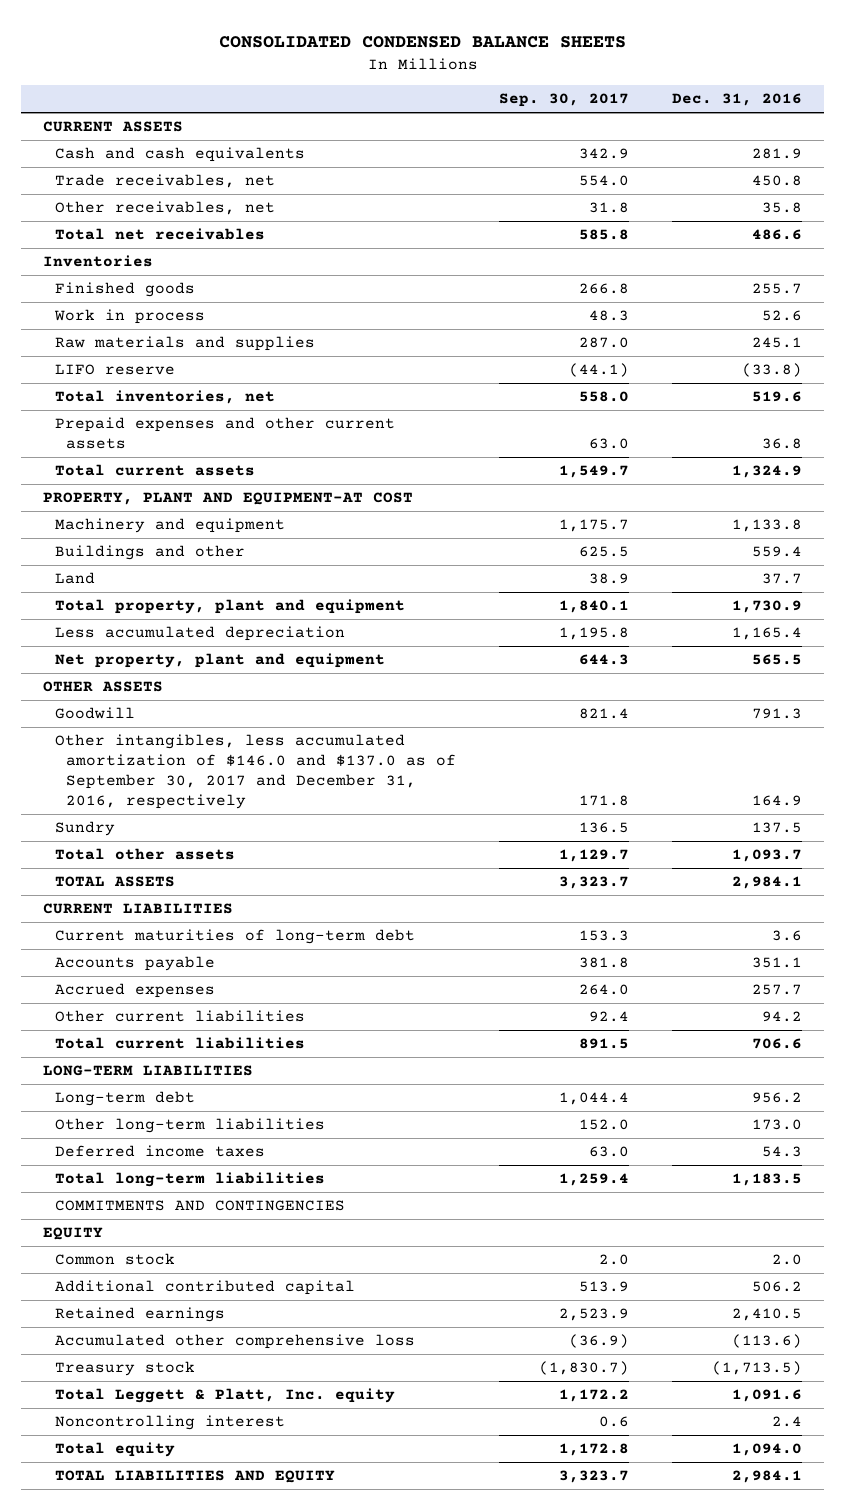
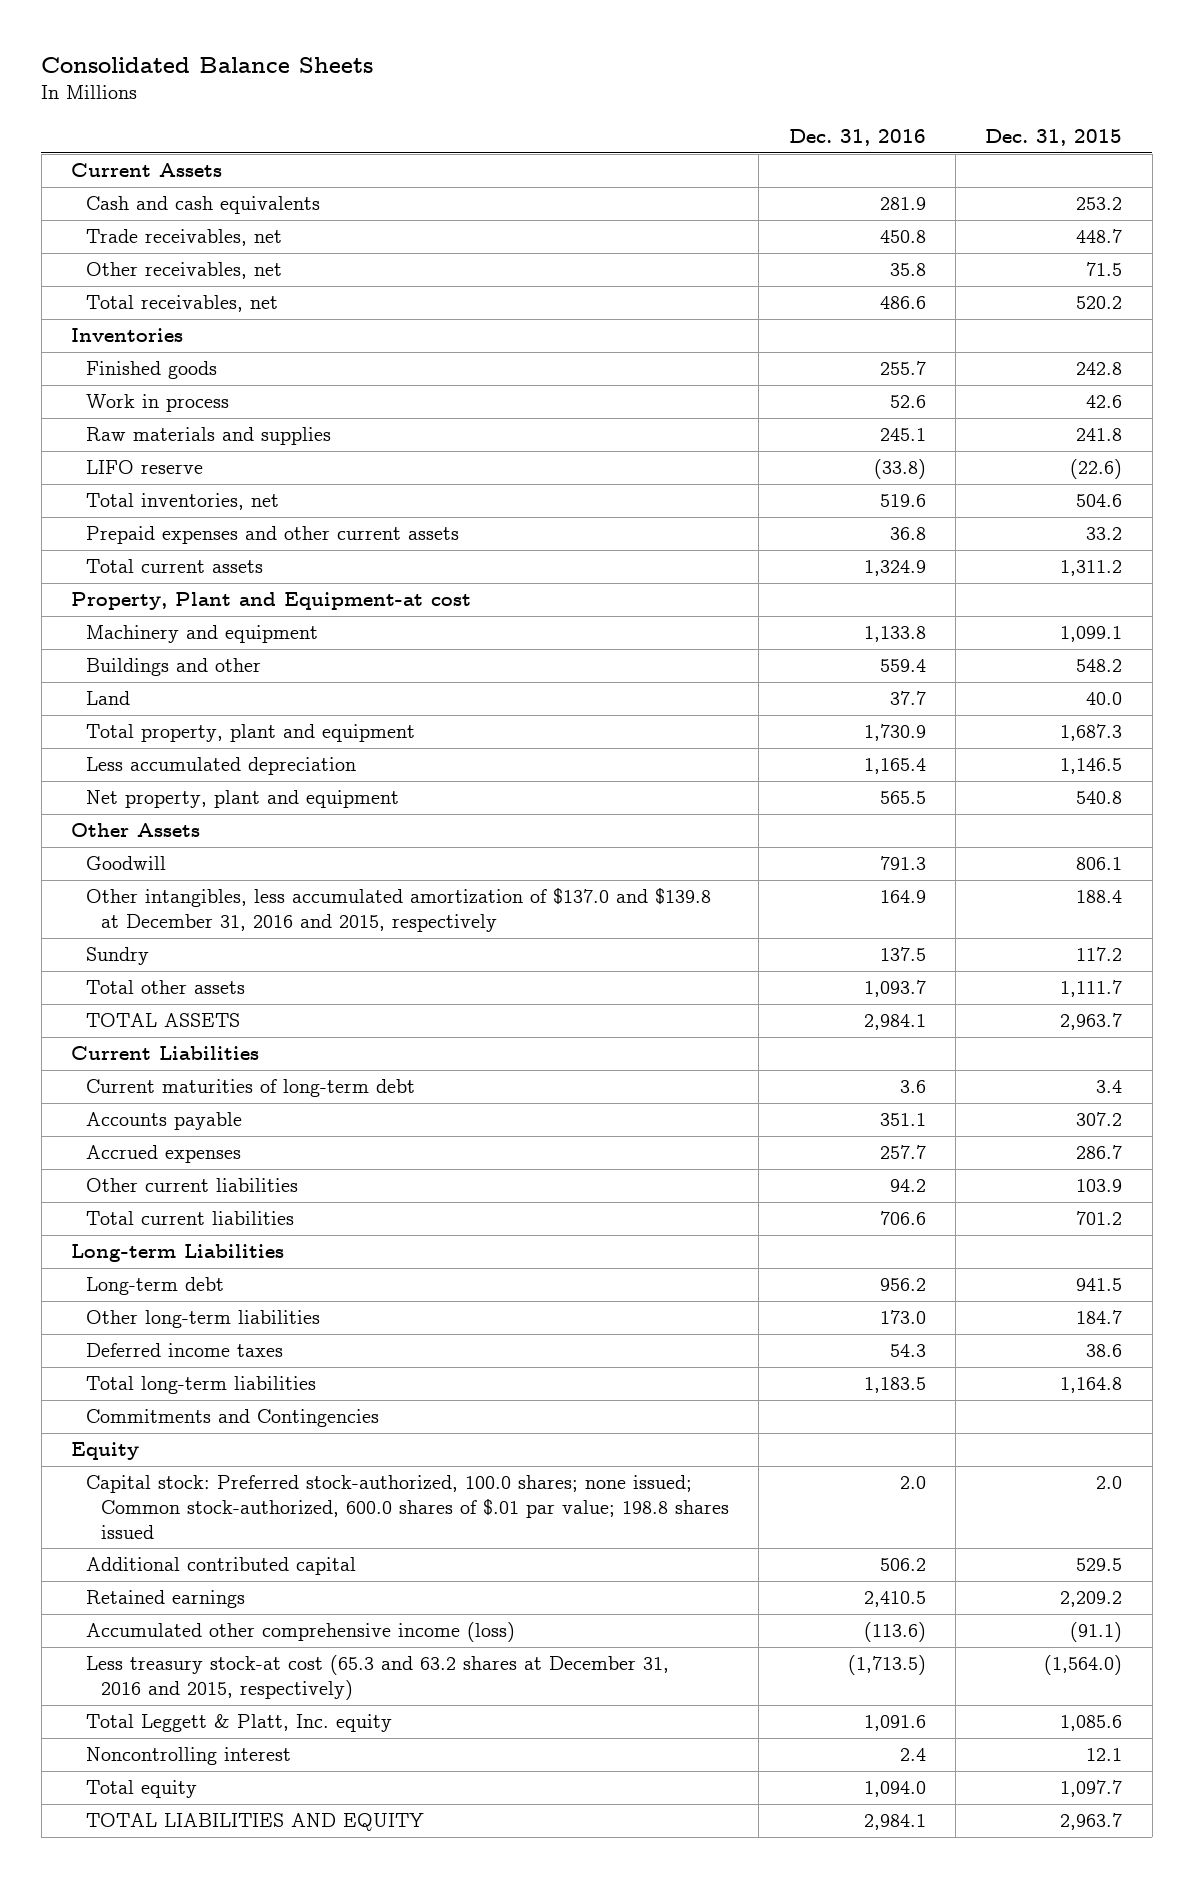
- CONSOLIDATED CONDENSED BALANCE SHEETS
+ Consolidated Balance Sheets
- | Sep. 30, 2017 | Dec. 31, 2016
+ | Dec. 31, 2016 | Dec. 31, 2015
- CURRENT ASSETS
+ Current Assets
- Total net receivables | 585.8 | 486.6
+ Total receivables, net | 486.6 | 520.2
- PROPERTY, PLANT AND EQUIPMENT-AT COST
+ Property, Plant and Equipment-at cost
- OTHER ASSETS
+ Other Assets
- Other intangibles, less accumulated amortization of $146.0 and $137.0 as of September 30, 2017 and December 31, 2016, respectively | 171.8 | 164.9
+ Other intangibles, less accumulated amortization of $137.0 and $139.8 at December 31, 2016 and 2015, respectively | 164.9 | 188.4
- CURRENT LIABILITIES
+ Current Liabilities
- LONG-TERM LIABILITIES
+ Long-term Liabilities
- COMMITMENTS AND CONTINGENCIES
- EQUITY
- Common stock | 2.0 | 2.0
+ Commitments and Contingencies
+ Equity
+ Capital stock: Preferred stock-authorized, 100.0 shares; none issued; Common stock-authorized, 600.0 shares of $.01 par value; 198.8 shares issued | 2.0 | 2.0
- Accumulated other comprehensive loss | (36.9) | (113.6)
- Treasury stock | (1,830.7) | (1,713.5)
+ Accumulated other comprehensive income (loss) | (113.6) | (91.1)
+ Less treasury stock-at cost (65.3 and 63.2 shares at December 31, 2016 and 2015, respectively) | (1,713.5) | (1,564.0)

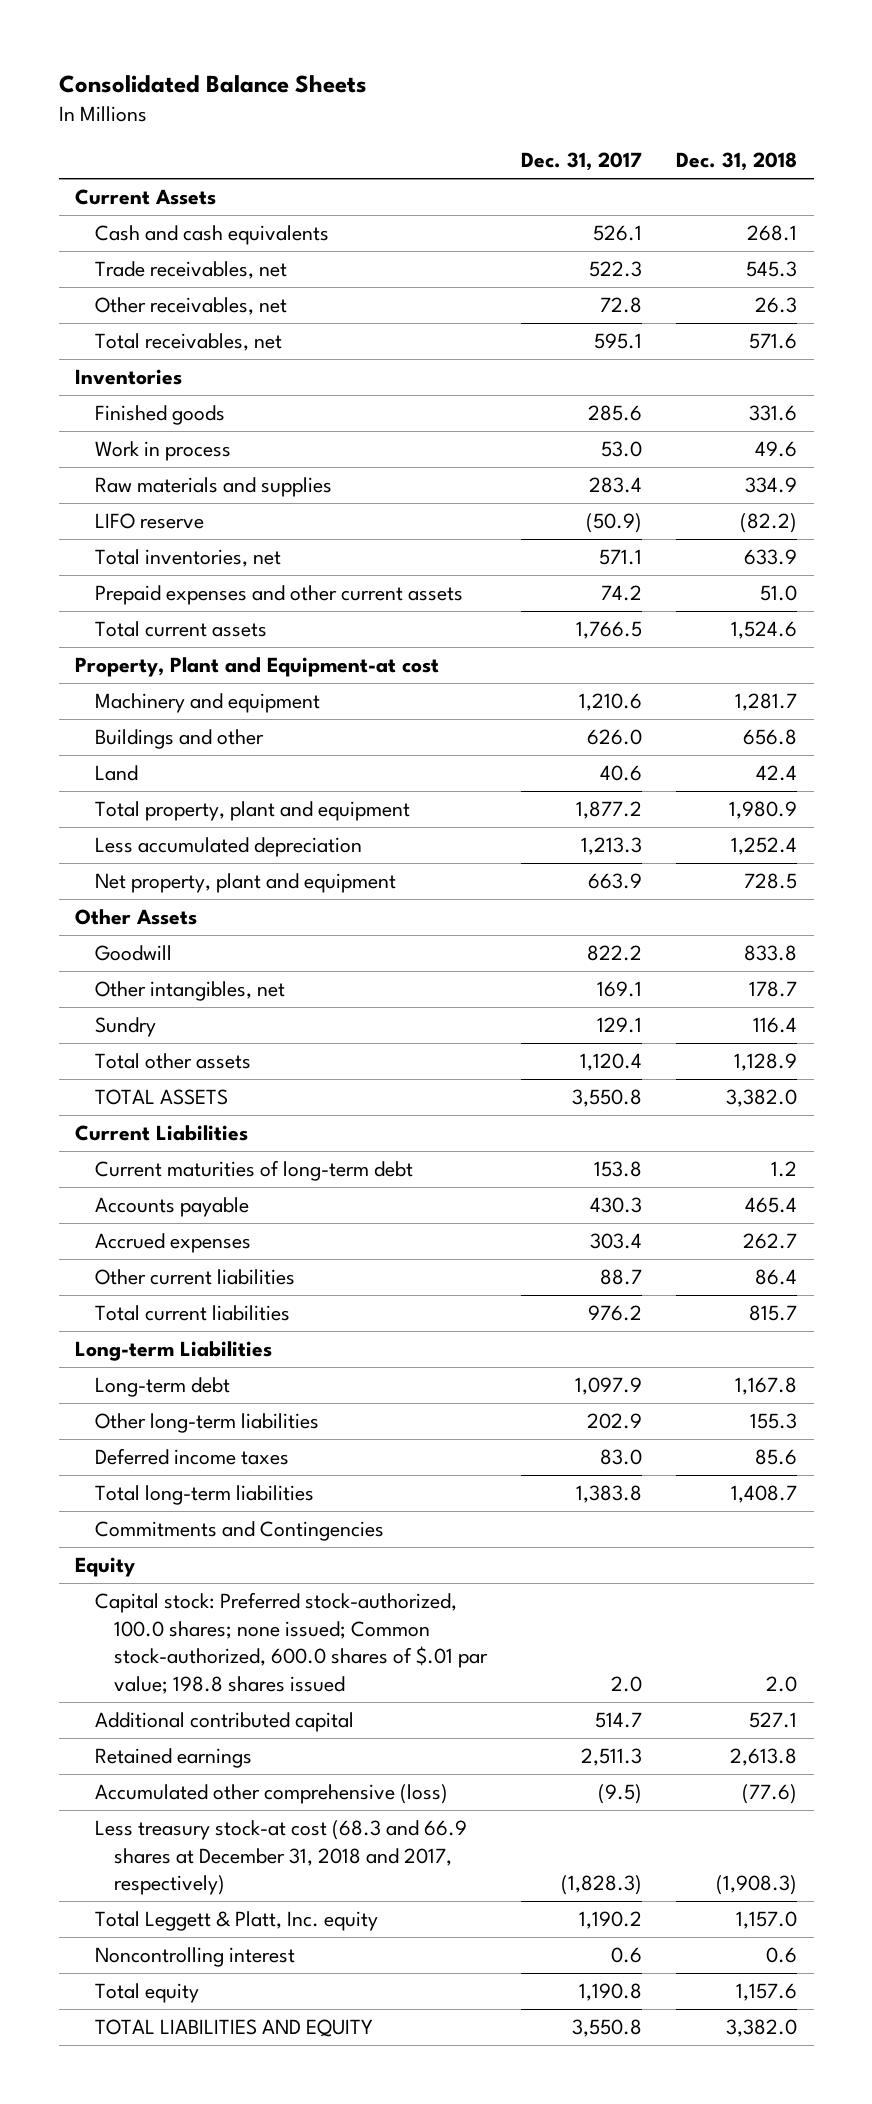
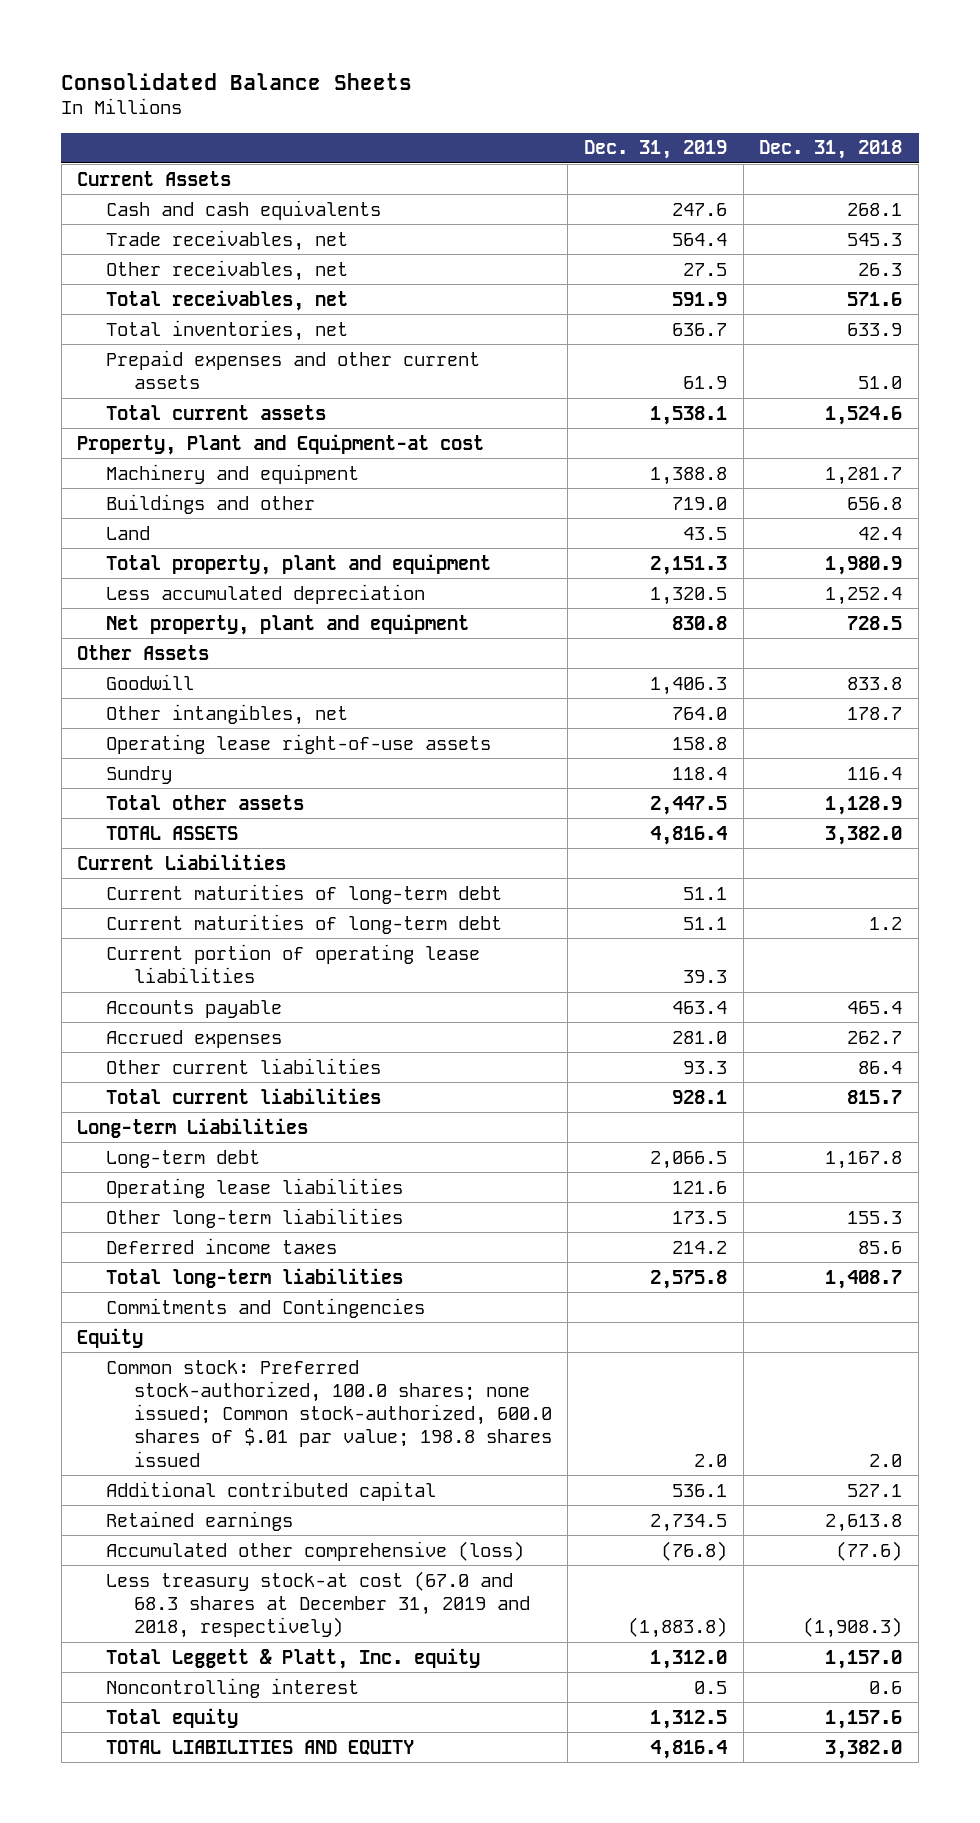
- | Dec. 31, 2017 | Dec. 31, 2018
+ | Dec. 31, 2019 | Dec. 31, 2018
- Inventories
- Finished goods | 285.6 | 331.6
- Work in process | 53.0 | 49.6
- Raw materials and supplies | 283.4 | 334.9
- LIFO reserve | (50.9) | (82.2)
+ Operating lease right-of-use assets | 158.8 |
+ Current maturities of long-term debt | 51.1 |
+ Current portion of operating lease liabilities | 39.3 |
+ Operating lease liabilities | 121.6 |
- Capital stock: Preferred stock-authorized, 100.0 shares; none issued; Common stock-authorized, 600.0 shares of $.01 par value; 198.8 shares issued | 2.0 | 2.0
+ Common stock: Preferred stock-authorized, 100.0 shares; none issued; Common stock-authorized, 600.0 shares of $.01 par value; 198.8 shares issued | 2.0 | 2.0
- Less treasury stock-at cost (68.3 and 66.9 shares at December 31, 2018 and 2017, respectively) | (1,828.3) | (1,908.3)
+ Less treasury stock-at cost (67.0 and 68.3 shares at December 31, 2019 and 2018, respectively) | (1,883.8) | (1,908.3)

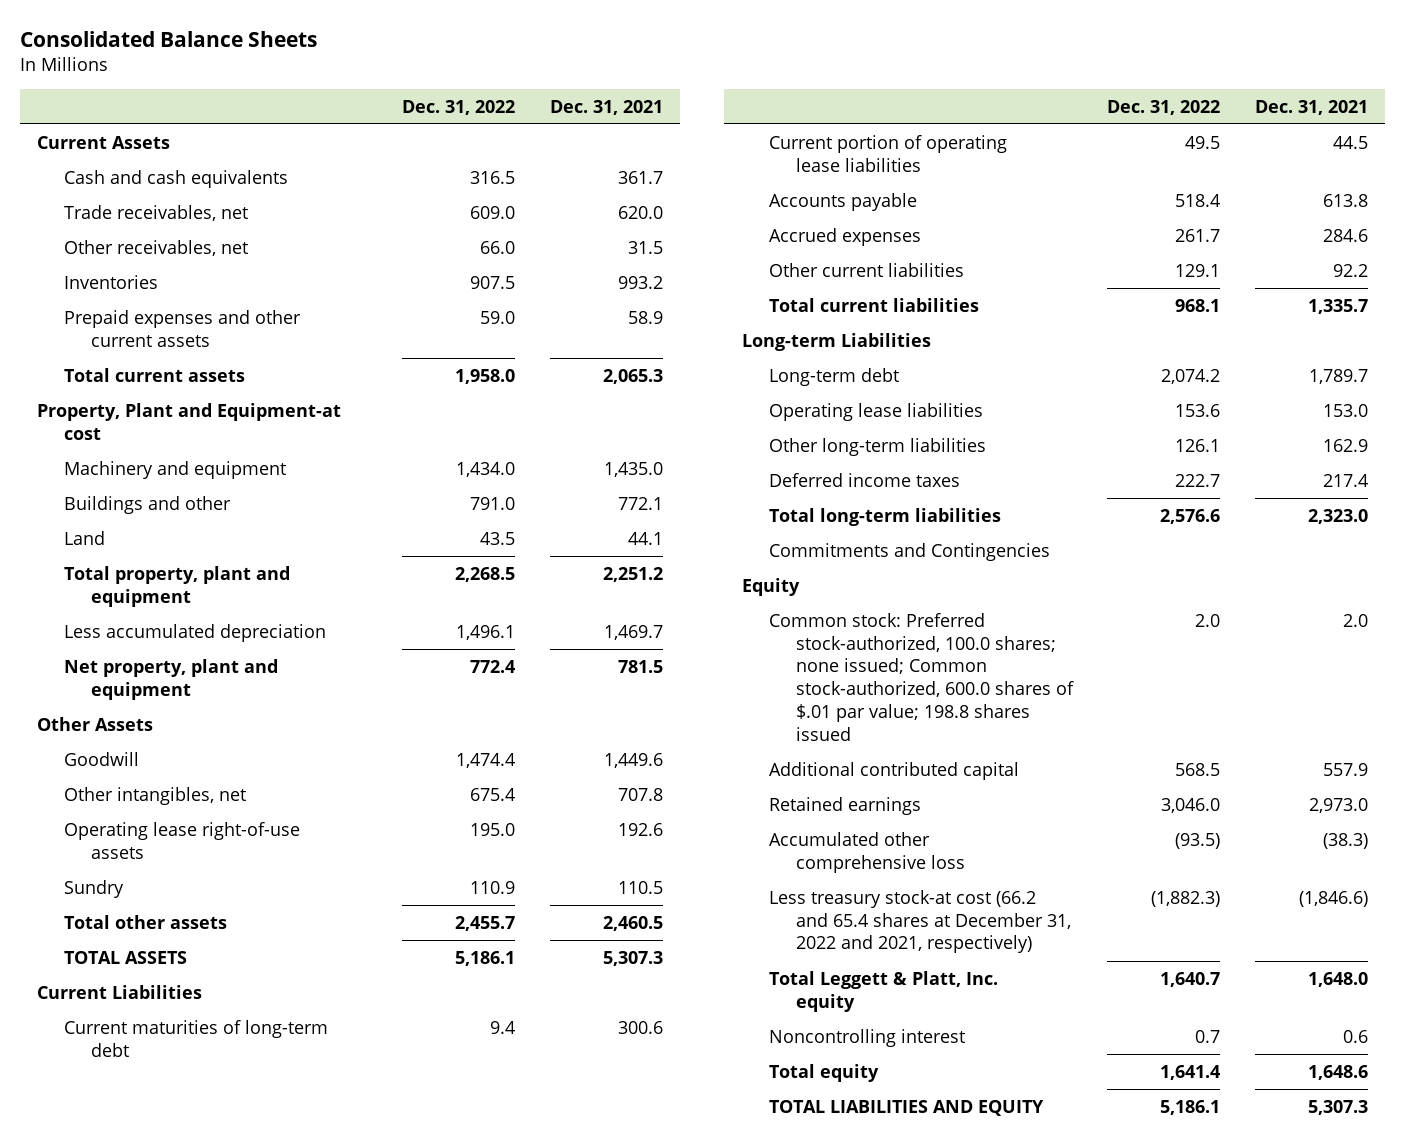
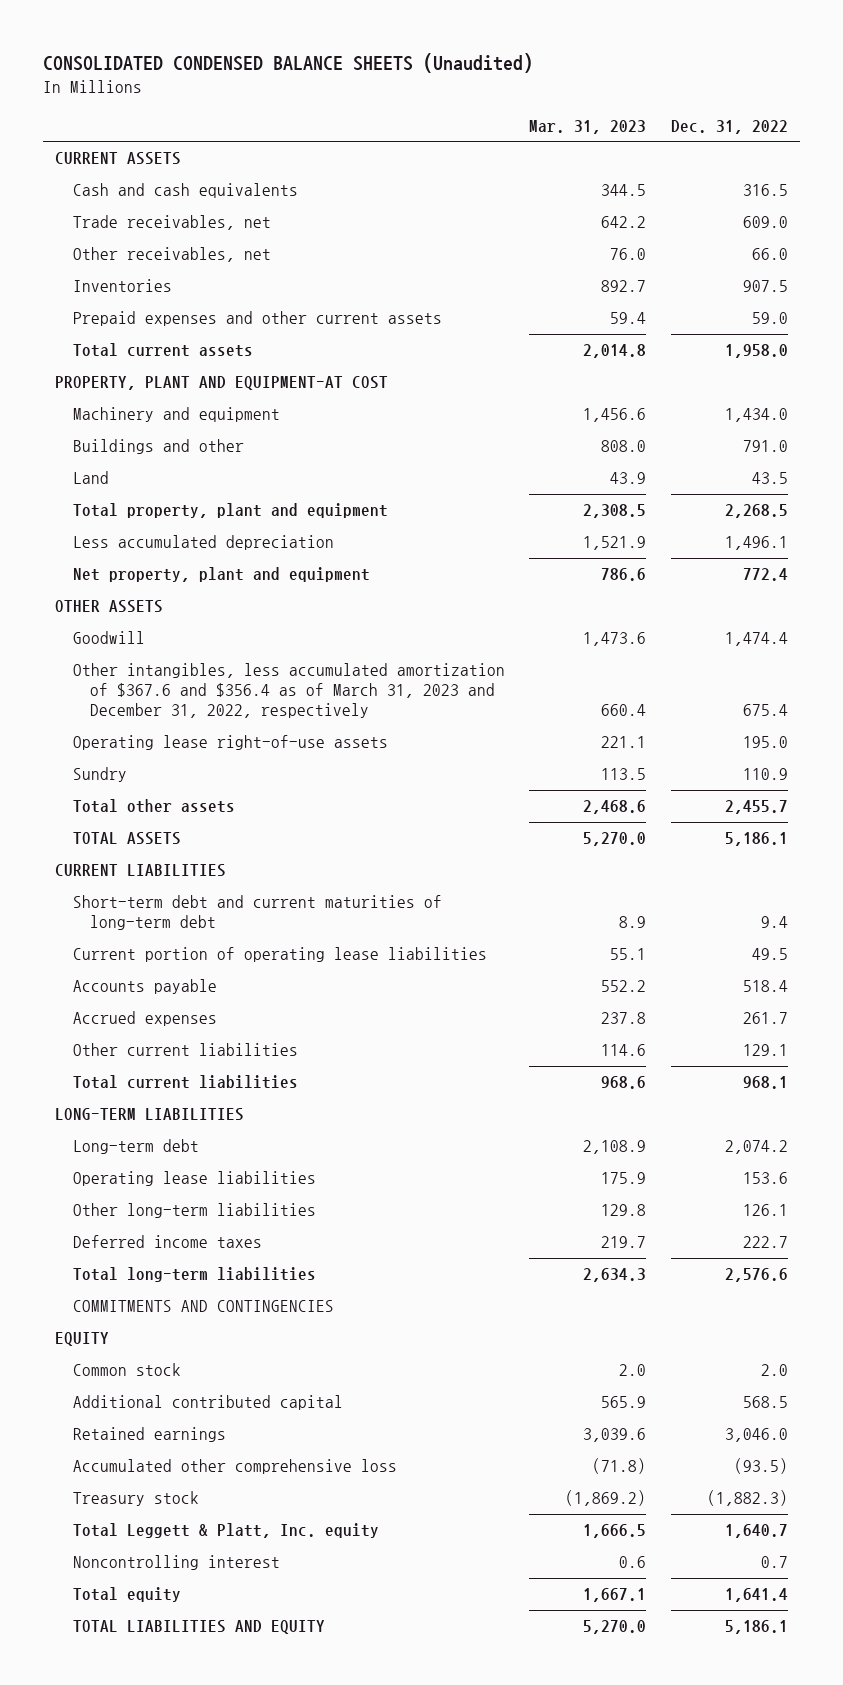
- Consolidated Balance Sheets
+ CONSOLIDATED CONDENSED BALANCE SHEETS (Unaudited)
- | Dec. 31, 2022 | Dec. 31, 2021
+ | Mar. 31, 2023 | Dec. 31, 2022
- Current Assets
+ CURRENT ASSETS
- Property, Plant and Equipment-at cost
+ PROPERTY, PLANT AND EQUIPMENT-AT COST
- Other Assets
+ OTHER ASSETS
- Other intangibles, net | 675.4 | 707.8
+ Other intangibles, less accumulated amortization of $367.6 and $356.4 as of March 31, 2023 and December 31, 2022, respectively | 660.4 | 675.4
- Current Liabilities
- Current maturities of long-term debt | 9.4 | 300.6
+ CURRENT LIABILITIES
+ Short-term debt and current maturities of long-term debt | 8.9 | 9.4
- Long-term Liabilities
+ LONG-TERM LIABILITIES
- Commitments and Contingencies
- Equity
- Common stock: Preferred stock-authorized, 100.0 shares; none issued; Common stock-authorized, 600.0 shares of $.01 par value; 198.8 shares issued | 2.0 | 2.0
+ COMMITMENTS AND CONTINGENCIES
+ EQUITY
+ Common stock | 2.0 | 2.0
- Less treasury stock-at cost (66.2 and 65.4 shares at December 31, 2022 and 2021, respectively) | (1,882.3) | (1,846.6)
+ Treasury stock | (1,869.2) | (1,882.3)

